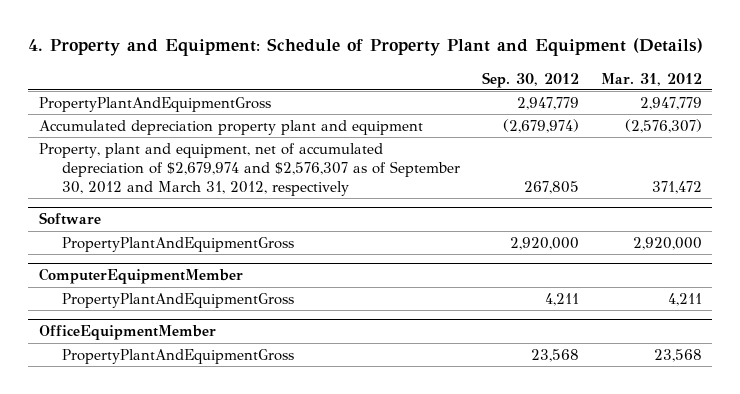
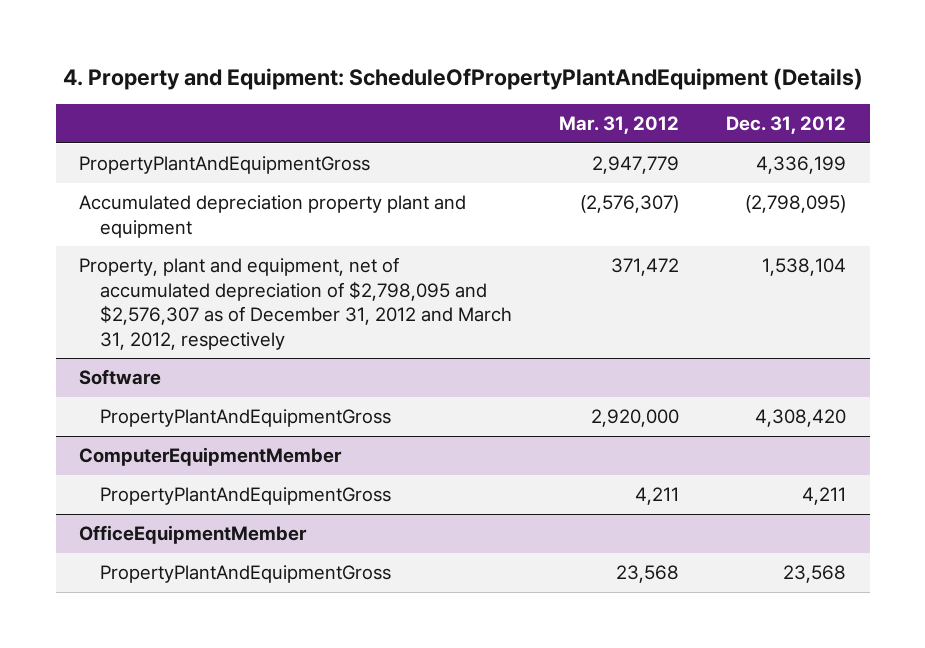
- 4. Property and Equipment: Schedule of Property Plant and Equipment (Details)
+ 4. Property and Equipment: ScheduleOfPropertyPlantAndEquipment (Details)
- | Sep. 30, 2012 | Mar. 31, 2012
+ | Mar. 31, 2012 | Dec. 31, 2012
- Property, plant and equipment, net of accumulated depreciation of $2,679,974 and $2,576,307 as of September 30, 2012 and March 31, 2012, respectively | 267,805 | 371,472
+ Property, plant and equipment, net of accumulated depreciation of $2,798,095 and $2,576,307 as of December 31, 2012 and March 31, 2012, respectively | 371,472 | 1,538,104

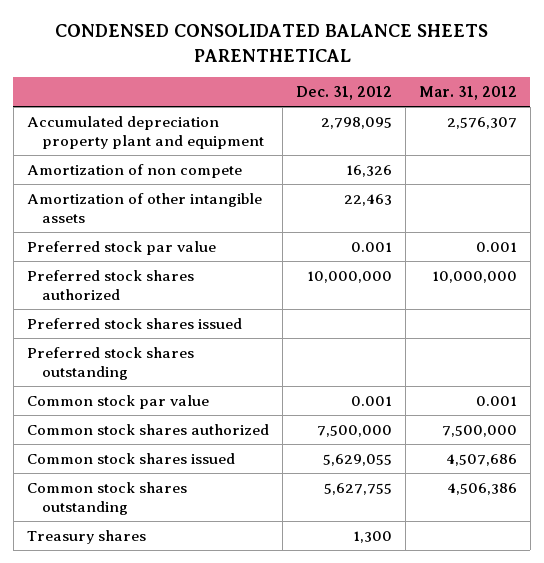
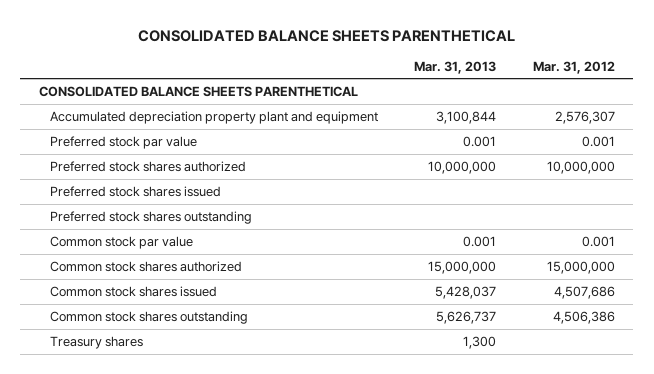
- CONDENSED CONSOLIDATED BALANCE SHEETS PARENTHETICAL
+ CONSOLIDATED BALANCE SHEETS PARENTHETICAL
- | Dec. 31, 2012 | Mar. 31, 2012
+ | Mar. 31, 2013 | Mar. 31, 2012
+ CONSOLIDATED BALANCE SHEETS PARENTHETICAL
- Amortization of non compete | 16,326 |
- Amortization of other intangible assets | 22,463 |
- Common stock shares authorized | 7,500,000 | 7,500,000
+ Common stock shares authorized | 15,000,000 | 15,000,000

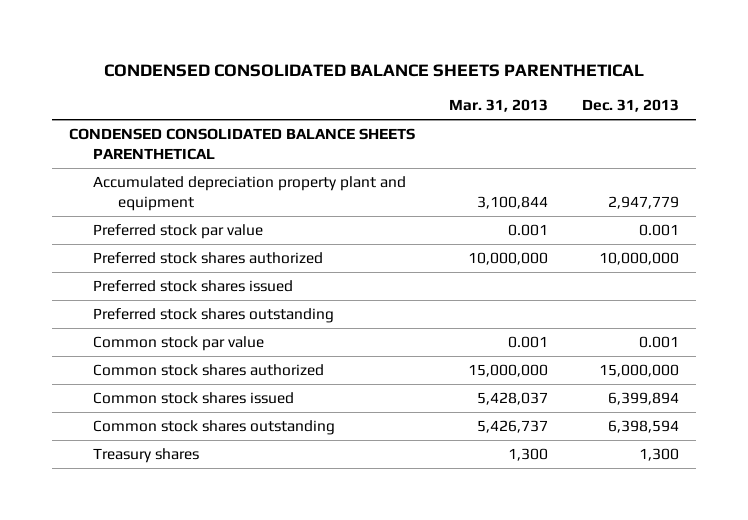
- CONSOLIDATED BALANCE SHEETS PARENTHETICAL
+ CONDENSED CONSOLIDATED BALANCE SHEETS PARENTHETICAL
- | Mar. 31, 2013 | Mar. 31, 2012
+ | Mar. 31, 2013 | Dec. 31, 2013
- CONSOLIDATED BALANCE SHEETS PARENTHETICAL
+ CONDENSED CONSOLIDATED BALANCE SHEETS PARENTHETICAL
- Common stock shares outstanding | 5,626,737 | 4,506,386
+ Common stock shares outstanding | 5,426,737 | 6,398,594

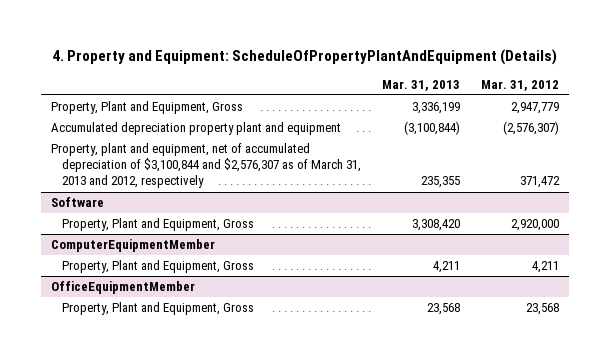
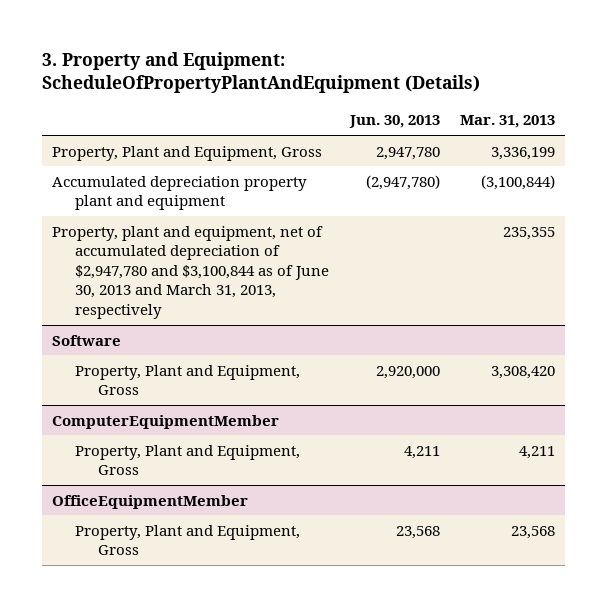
- 4. Property and Equipment: ScheduleOfPropertyPlantAndEquipment (Details)
+ 3. Property and Equipment: ScheduleOfPropertyPlantAndEquipment (Details)
- | Mar. 31, 2013 | Mar. 31, 2012
+ | Jun. 30, 2013 | Mar. 31, 2013
- Property, plant and equipment, net of accumulated depreciation of $3,100,844 and $2,576,307 as of March 31, 2013 and 2012, respectively | 235,355 | 371,472
+ Property, plant and equipment, net of accumulated depreciation of $2,947,780 and $3,100,844 as of June 30, 2013 and March 31, 2013, respectively | | 235,355

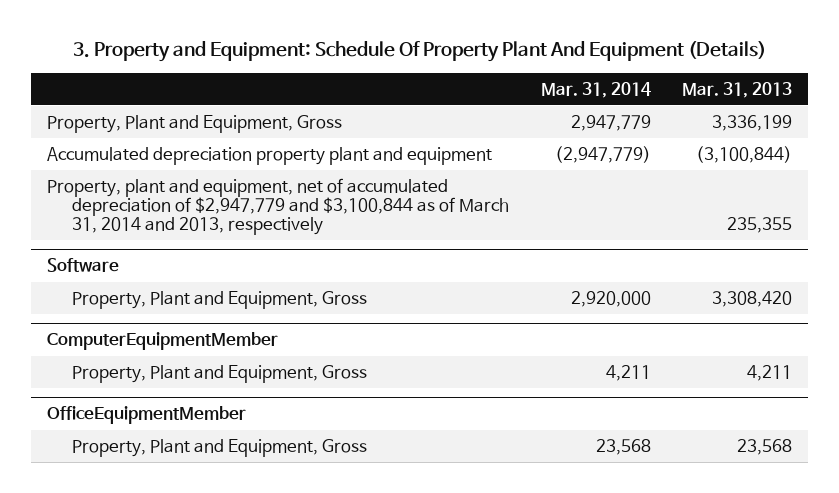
- 3. Property and Equipment: ScheduleOfPropertyPlantAndEquipment (Details)
+ 3. Property and Equipment: Schedule Of Property Plant And Equipment (Details)
- | Jun. 30, 2013 | Mar. 31, 2013
+ | Mar. 31, 2014 | Mar. 31, 2013
- Property, plant and equipment, net of accumulated depreciation of $2,947,780 and $3,100,844 as of June 30, 2013 and March 31, 2013, respectively | | 235,355
+ Property, plant and equipment, net of accumulated depreciation of $2,947,779 and $3,100,844 as of March 31, 2014 and 2013, respectively | | 235,355

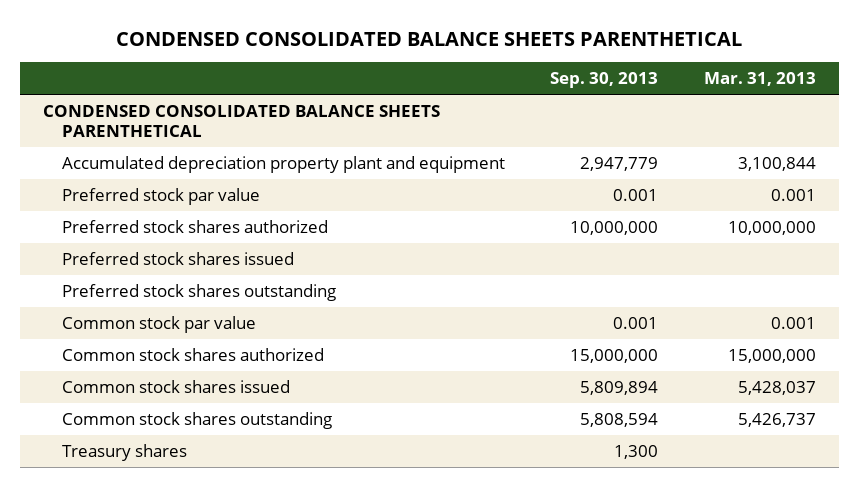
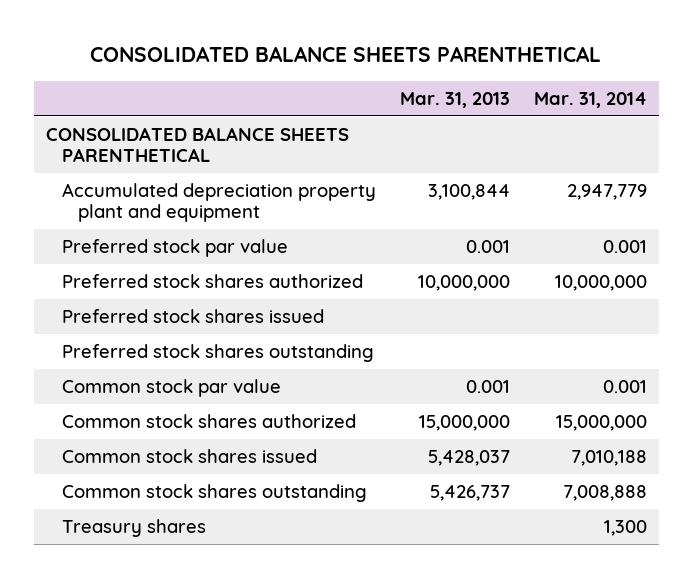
- CONDENSED CONSOLIDATED BALANCE SHEETS PARENTHETICAL
+ CONSOLIDATED BALANCE SHEETS PARENTHETICAL
- | Sep. 30, 2013 | Mar. 31, 2013
+ | Mar. 31, 2013 | Mar. 31, 2014
- CONDENSED CONSOLIDATED BALANCE SHEETS PARENTHETICAL
+ CONSOLIDATED BALANCE SHEETS PARENTHETICAL

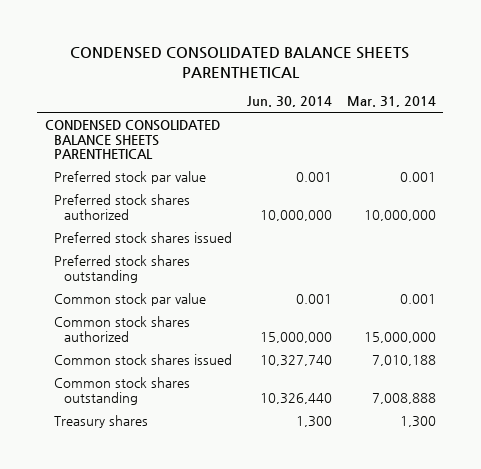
- CONSOLIDATED BALANCE SHEETS PARENTHETICAL
+ CONDENSED CONSOLIDATED BALANCE SHEETS PARENTHETICAL
- | Mar. 31, 2013 | Mar. 31, 2014
+ | Jun. 30, 2014 | Mar. 31, 2014
- CONSOLIDATED BALANCE SHEETS PARENTHETICAL
- Accumulated depreciation property plant and equipment | 3,100,844 | 2,947,779
+ CONDENSED CONSOLIDATED BALANCE SHEETS PARENTHETICAL

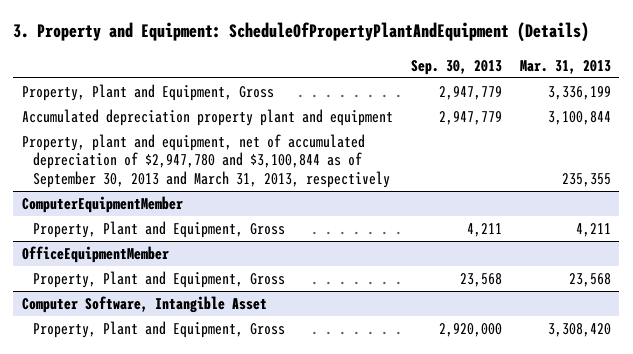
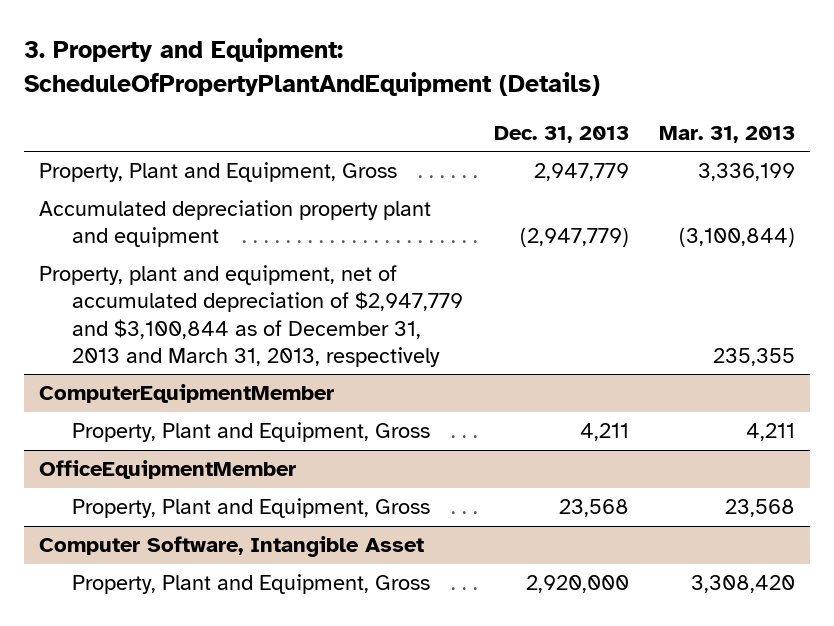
- | Sep. 30, 2013 | Mar. 31, 2013
+ | Dec. 31, 2013 | Mar. 31, 2013
- Accumulated depreciation property plant and equipment | 2,947,779 | 3,100,844
- Property, plant and equipment, net of accumulated depreciation of $2,947,780 and $3,100,844 as of September 30, 2013 and March 31, 2013, respectively | | 235,355
+ Accumulated depreciation property plant and equipment | (2,947,779) | (3,100,844)
+ Property, plant and equipment, net of accumulated depreciation of $2,947,779 and $3,100,844 as of December 31, 2013 and March 31, 2013, respectively | | 235,355

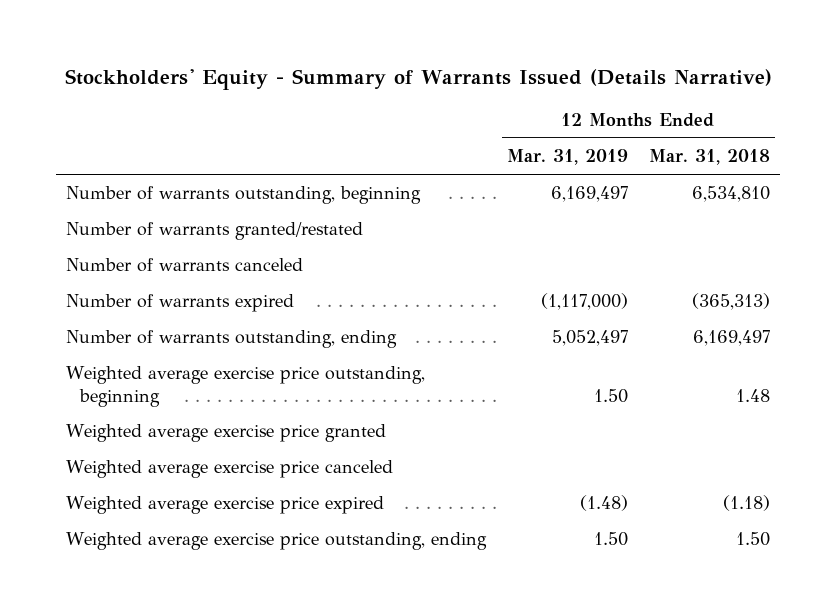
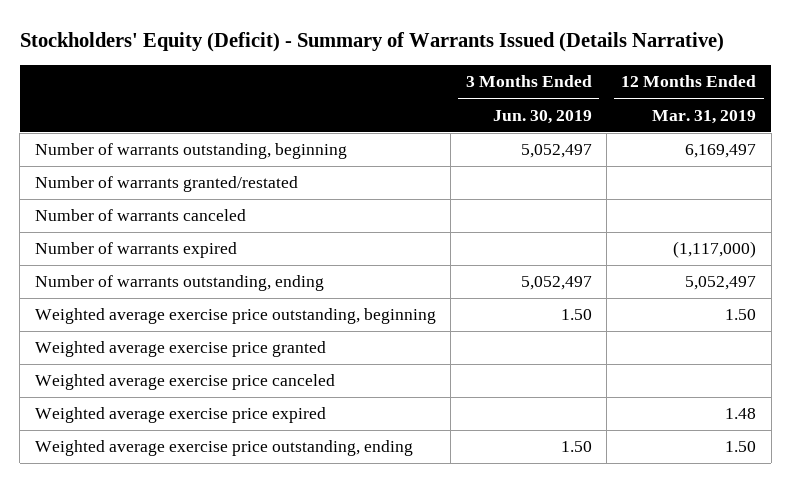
- Stockholders' Equity - Summary of Warrants Issued (Details Narrative)
+ Stockholders' Equity (Deficit) - Summary of Warrants Issued (Details Narrative)
- | 12 Months Ended Mar. 31, 2019 | 12 Months Ended Mar. 31, 2018
+ | 3 Months Ended Jun. 30, 2019 | 12 Months Ended Mar. 31, 2019
- Weighted average exercise price expired | (1.48) | (1.18)
+ Weighted average exercise price expired | | 1.48

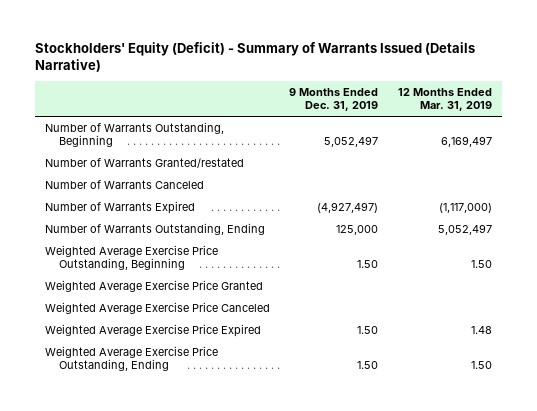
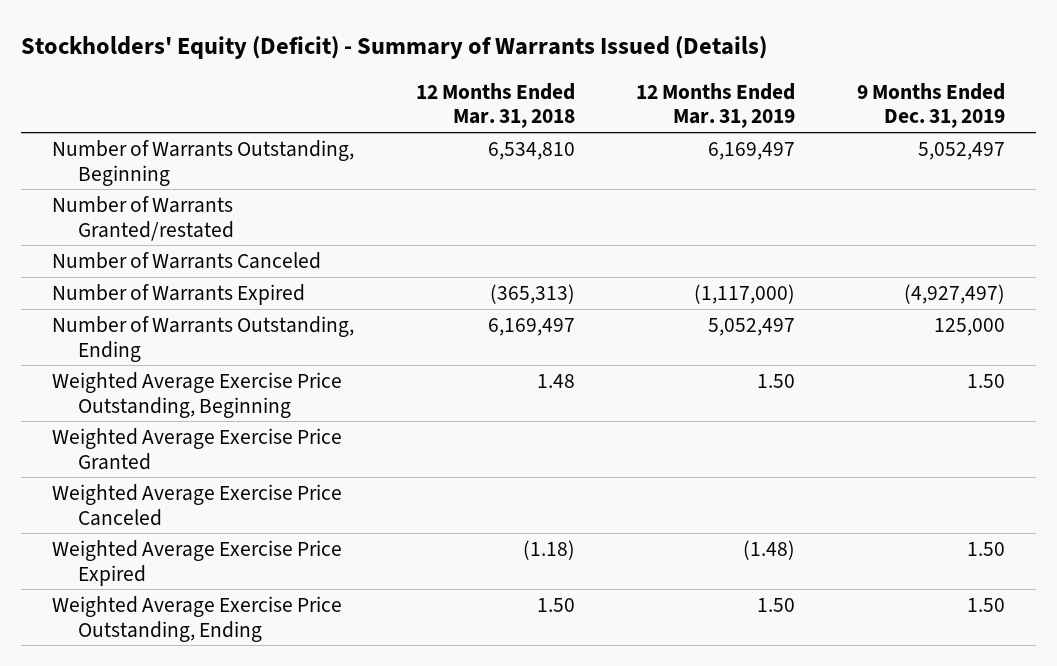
- Stockholders' Equity (Deficit) - Summary of Warrants Issued (Details Narrative)
+ Stockholders' Equity (Deficit) - Summary of Warrants Issued (Details)
- | 9 Months Ended Dec. 31, 2019 | 12 Months Ended Mar. 31, 2019
+ | 12 Months Ended Mar. 31, 2018 | 12 Months Ended Mar. 31, 2019 | 9 Months Ended Dec. 31, 2019
- Weighted Average Exercise Price Expired | 1.50 | 1.48
+ Weighted Average Exercise Price Expired | (1.18) | (1.48) | 1.50

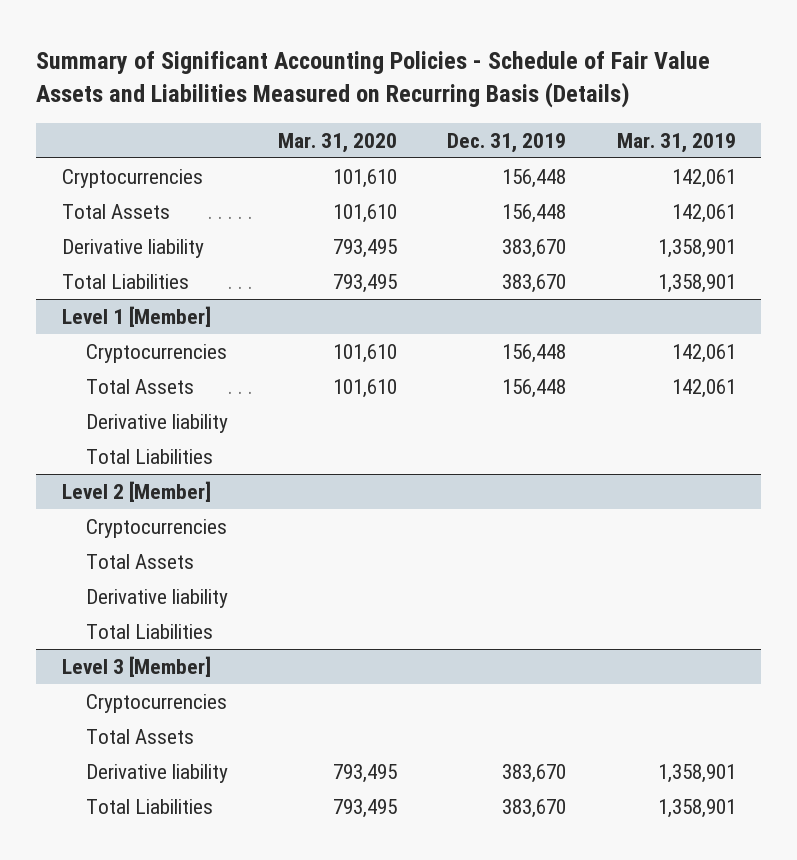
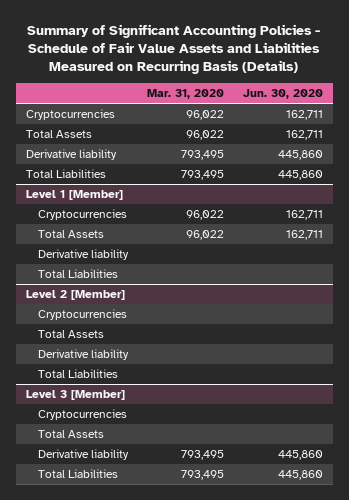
- | Mar. 31, 2020 | Dec. 31, 2019 | Mar. 31, 2019
+ | Mar. 31, 2020 | Jun. 30, 2020
- Cryptocurrencies | 101,610 | 156,448 | 142,061
- Total Assets | 101,610 | 156,448 | 142,061
+ Cryptocurrencies | 96,022 | 162,711
+ Total Assets | 96,022 | 162,711
@ Level 1 [Member]
- Cryptocurrencies | 101,610 | 156,448 | 142,061
- Total Assets | 101,610 | 156,448 | 142,061
+ Cryptocurrencies | 96,022 | 162,711
+ Total Assets | 96,022 | 162,711

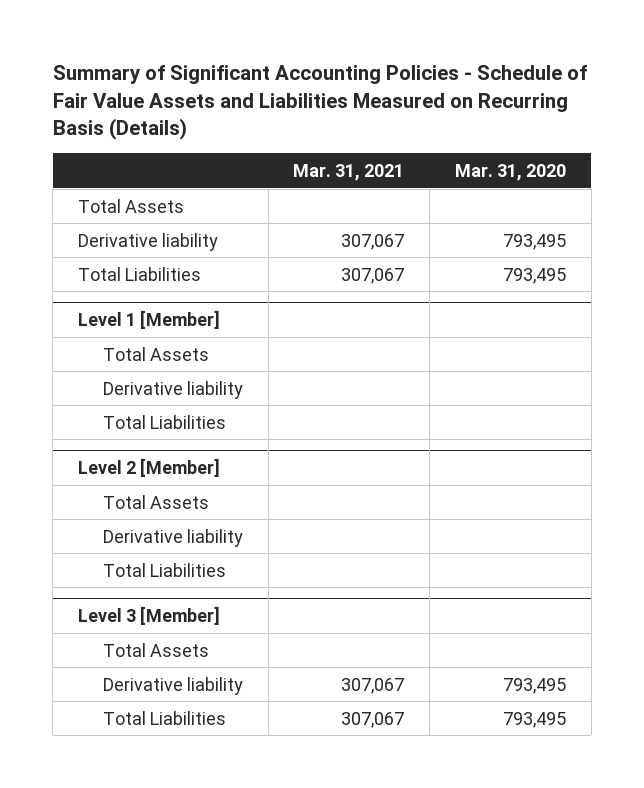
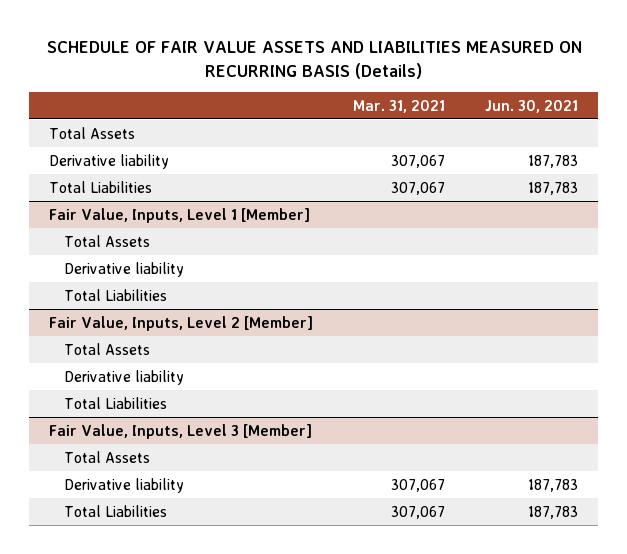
- Summary of Significant Accounting Policies - Schedule of Fair Value Assets and Liabilities Measured on Recurring Basis (Details)
+ SCHEDULE OF FAIR VALUE ASSETS AND LIABILITIES MEASURED ON RECURRING BASIS (Details)
- | Mar. 31, 2021 | Mar. 31, 2020
+ | Mar. 31, 2021 | Jun. 30, 2021
- Level 1 [Member]
+ Fair Value, Inputs, Level 1 [Member]
- Level 2 [Member]
+ Fair Value, Inputs, Level 2 [Member]
- Level 3 [Member]
+ Fair Value, Inputs, Level 3 [Member]

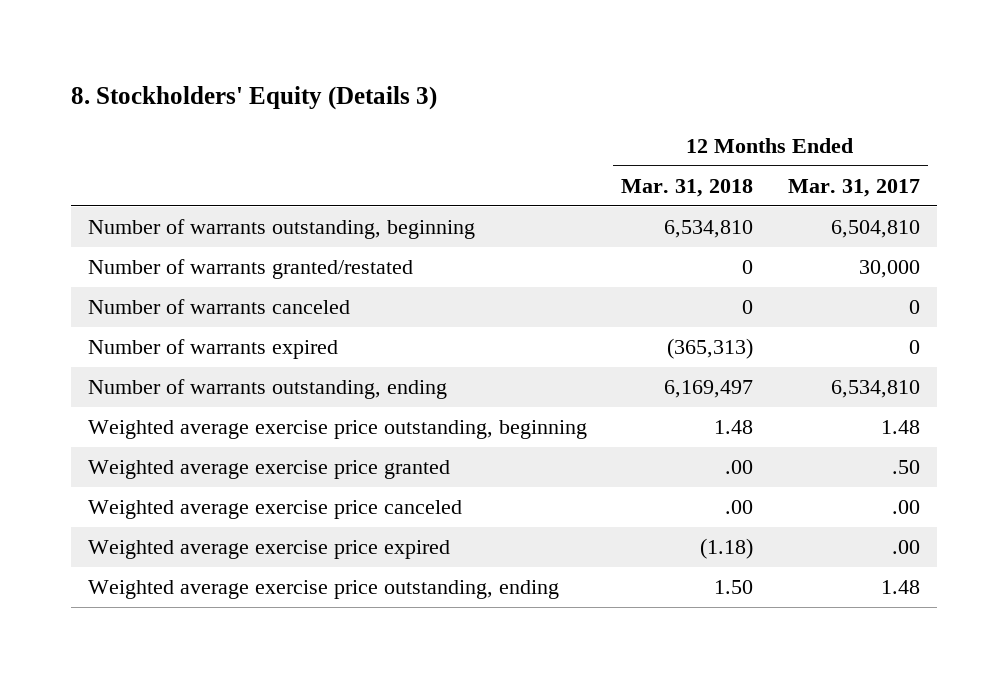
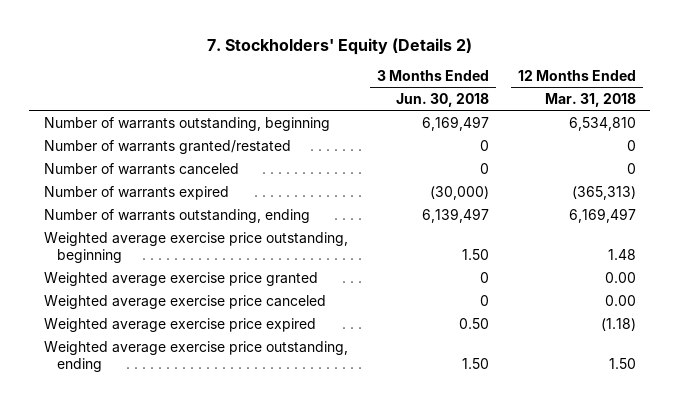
- 8. Stockholders' Equity (Details 3)
+ 7. Stockholders' Equity (Details 2)
- | 12 Months Ended Mar. 31, 2018 | 12 Months Ended Mar. 31, 2017
+ | 3 Months Ended Jun. 30, 2018 | 12 Months Ended Mar. 31, 2018
- Weighted average exercise price granted | .00 | .50
- Weighted average exercise price canceled | .00 | .00
+ Weighted average exercise price granted | 0 | 0.00
+ Weighted average exercise price canceled | 0 | 0.00

